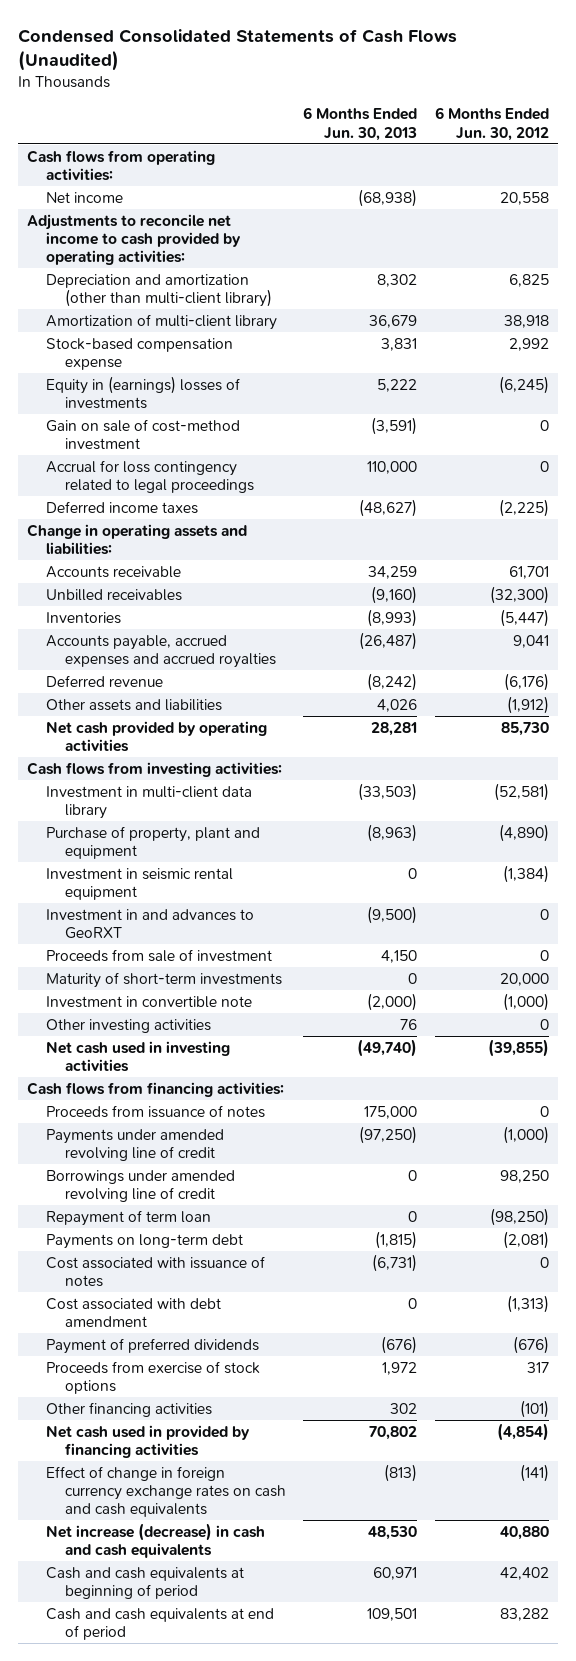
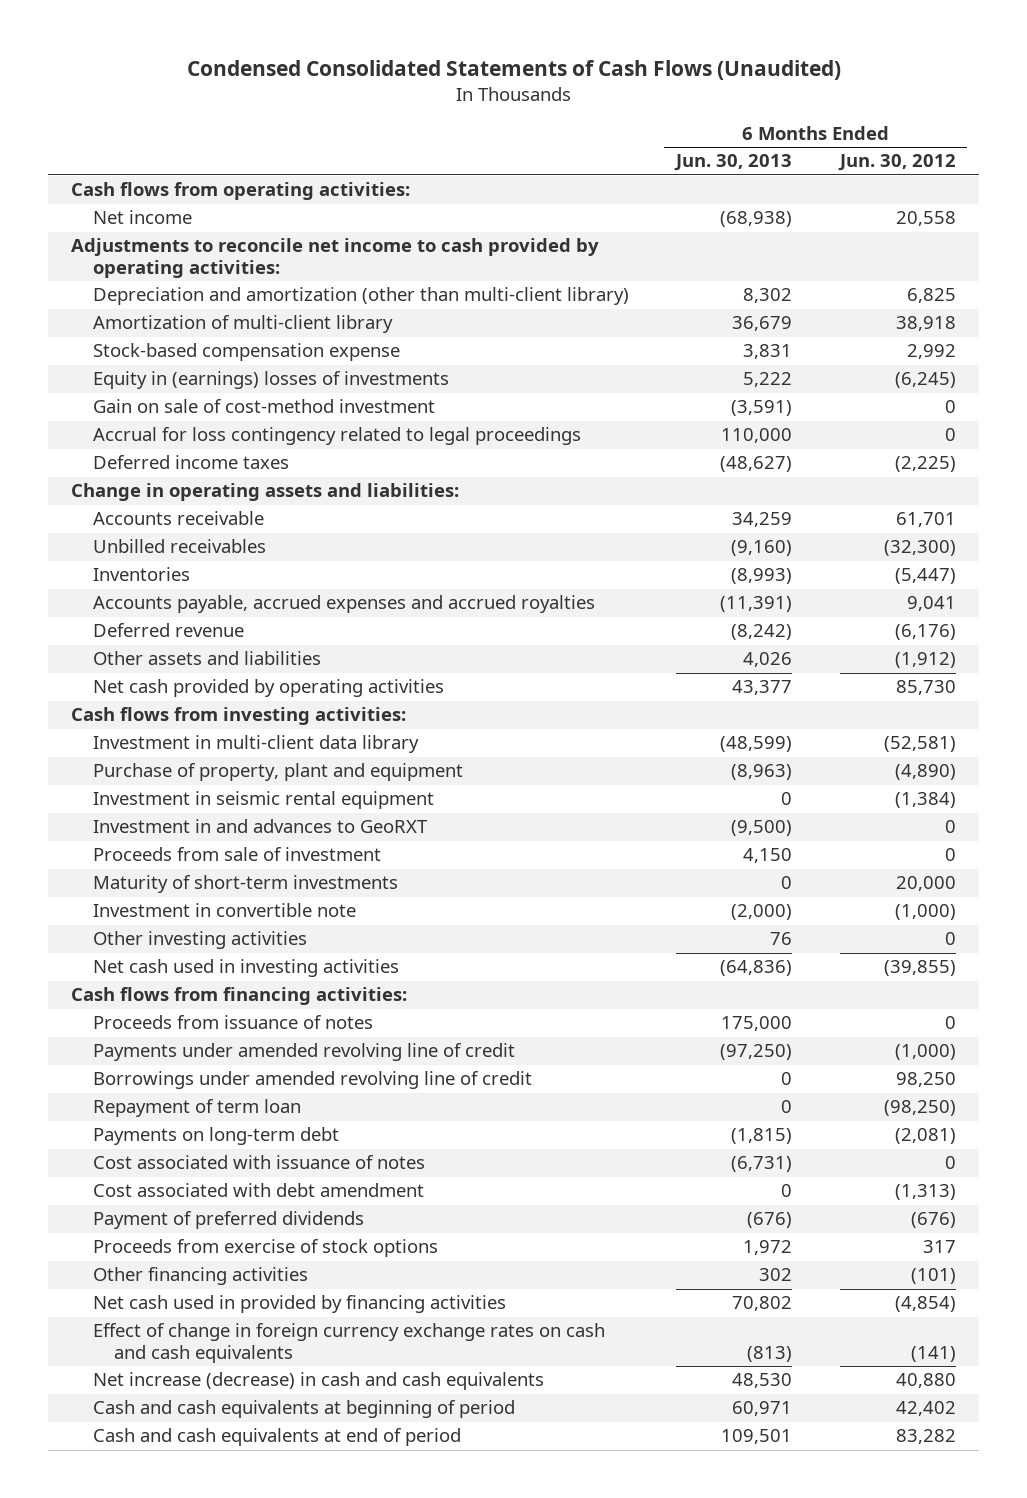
- Accounts payable, accrued expenses and accrued royalties | (26,487) | 9,041
+ Accounts payable, accrued expenses and accrued royalties | (11,391) | 9,041
- Net cash provided by operating activities | 28,281 | 85,730
+ Net cash provided by operating activities | 43,377 | 85,730
- Investment in multi-client data library | (33,503) | (52,581)
+ Investment in multi-client data library | (48,599) | (52,581)
- Net cash used in investing activities | (49,740) | (39,855)
+ Net cash used in investing activities | (64,836) | (39,855)

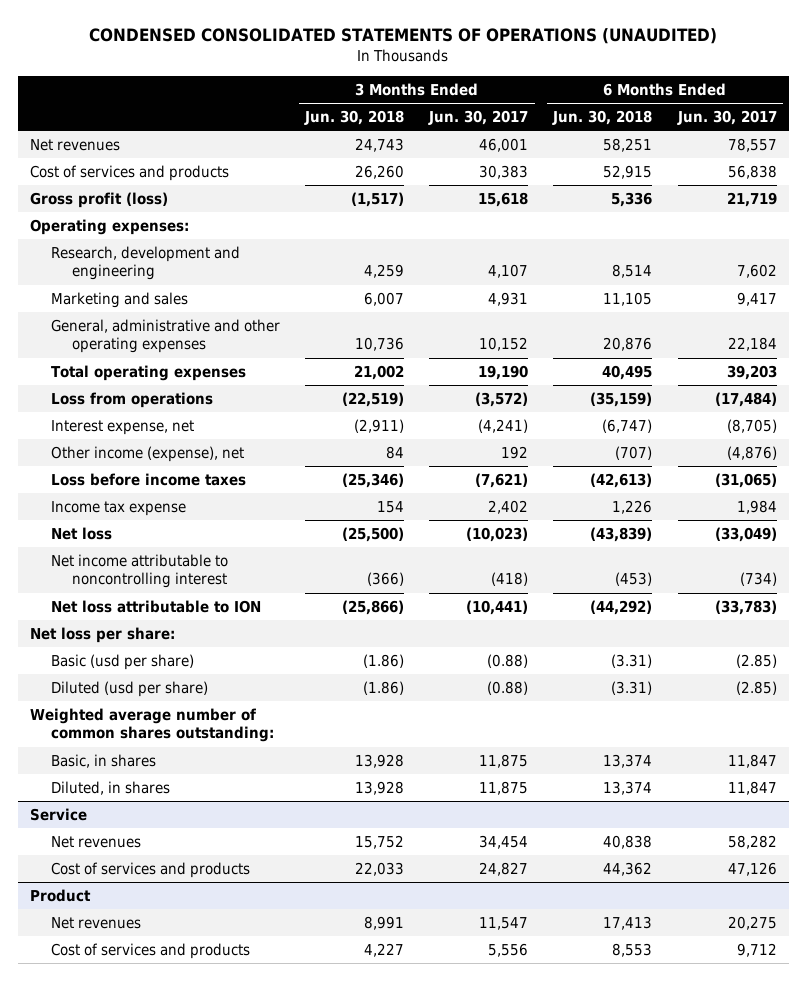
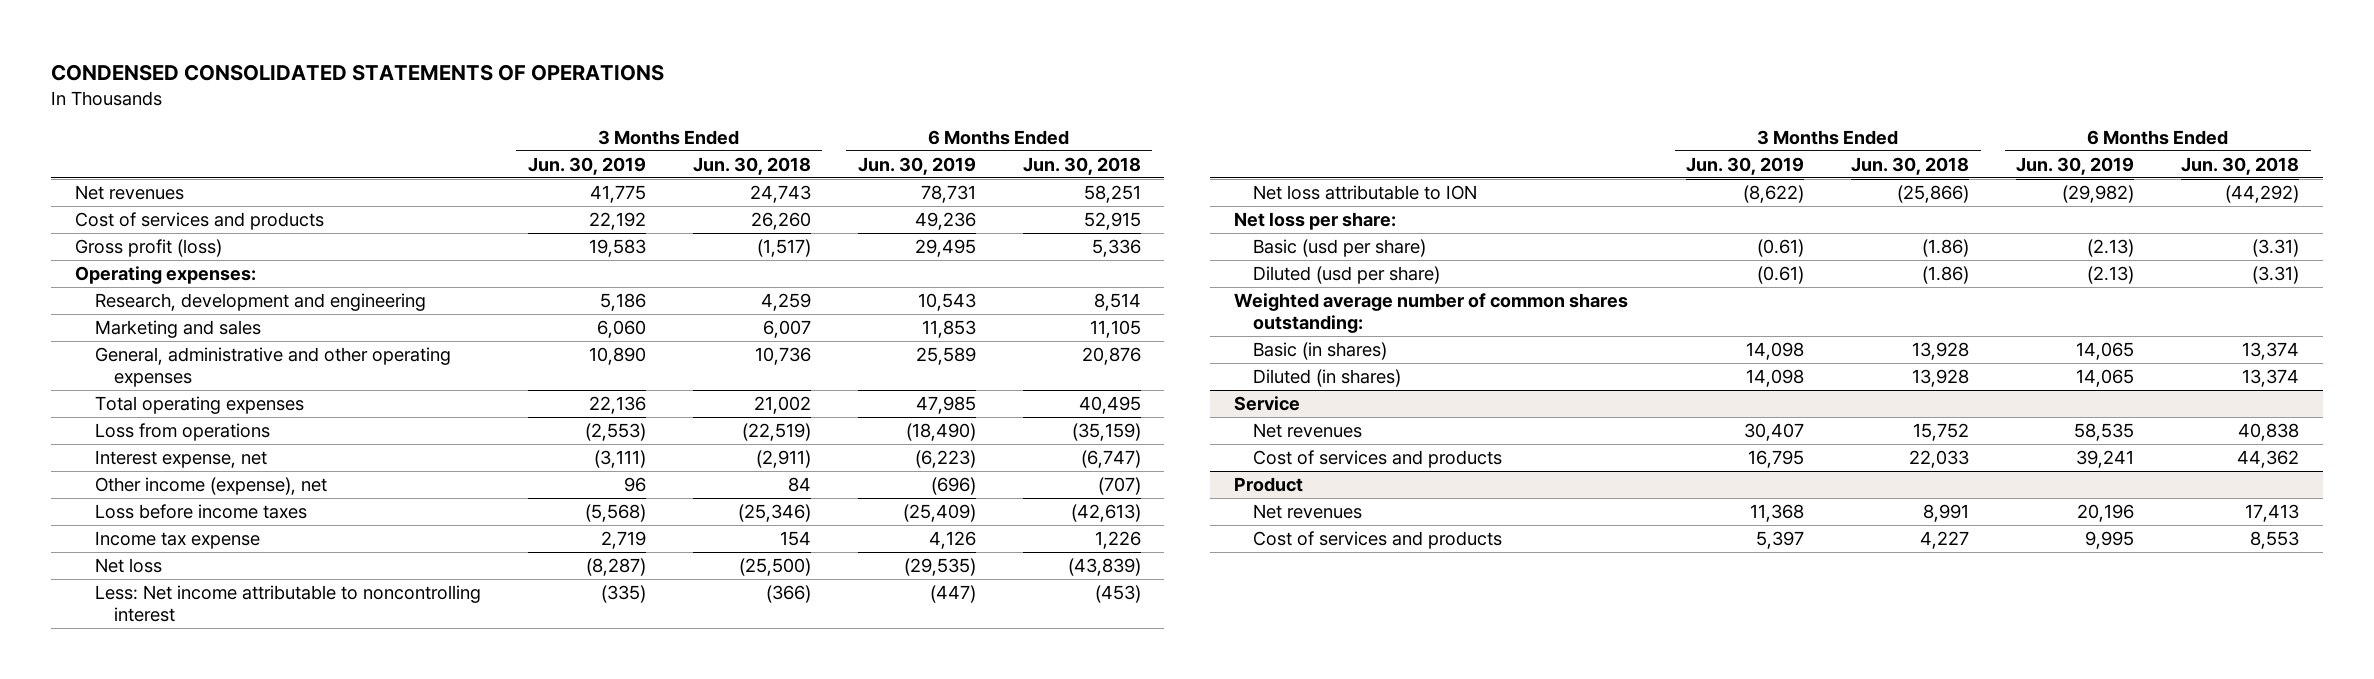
- CONDENSED CONSOLIDATED STATEMENTS OF OPERATIONS (UNAUDITED)
+ CONDENSED CONSOLIDATED STATEMENTS OF OPERATIONS
- | 3 Months Ended Jun. 30, 2018 | 3 Months Ended Jun. 30, 2017 | 6 Months Ended Jun. 30, 2018 | 6 Months Ended Jun. 30, 2017
+ | 3 Months Ended Jun. 30, 2019 | 3 Months Ended Jun. 30, 2018 | 6 Months Ended Jun. 30, 2019 | 6 Months Ended Jun. 30, 2018
- Net income attributable to noncontrolling interest | (366) | (418) | (453) | (734)
+ Less: Net income attributable to noncontrolling interest | (335) | (366) | (447) | (453)
- Basic, in shares | 13,928 | 11,875 | 13,374 | 11,847
- Diluted, in shares | 13,928 | 11,875 | 13,374 | 11,847
+ Basic (in shares) | 14,098 | 13,928 | 14,065 | 13,374
+ Diluted (in shares) | 14,098 | 13,928 | 14,065 | 13,374

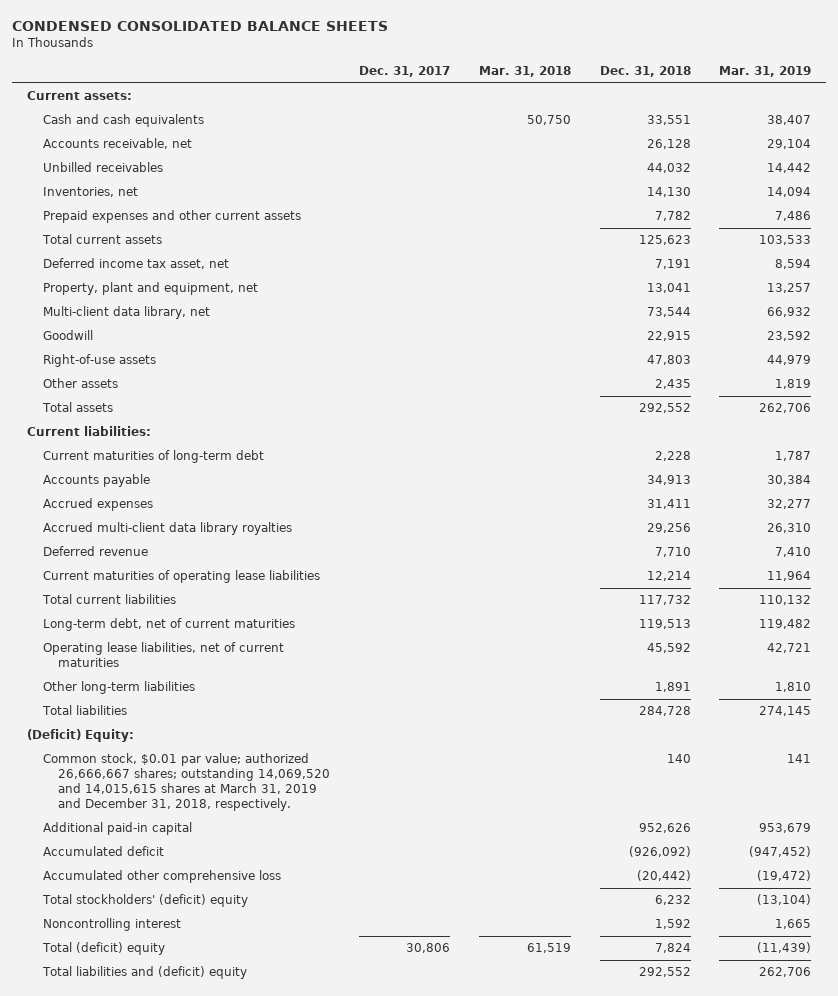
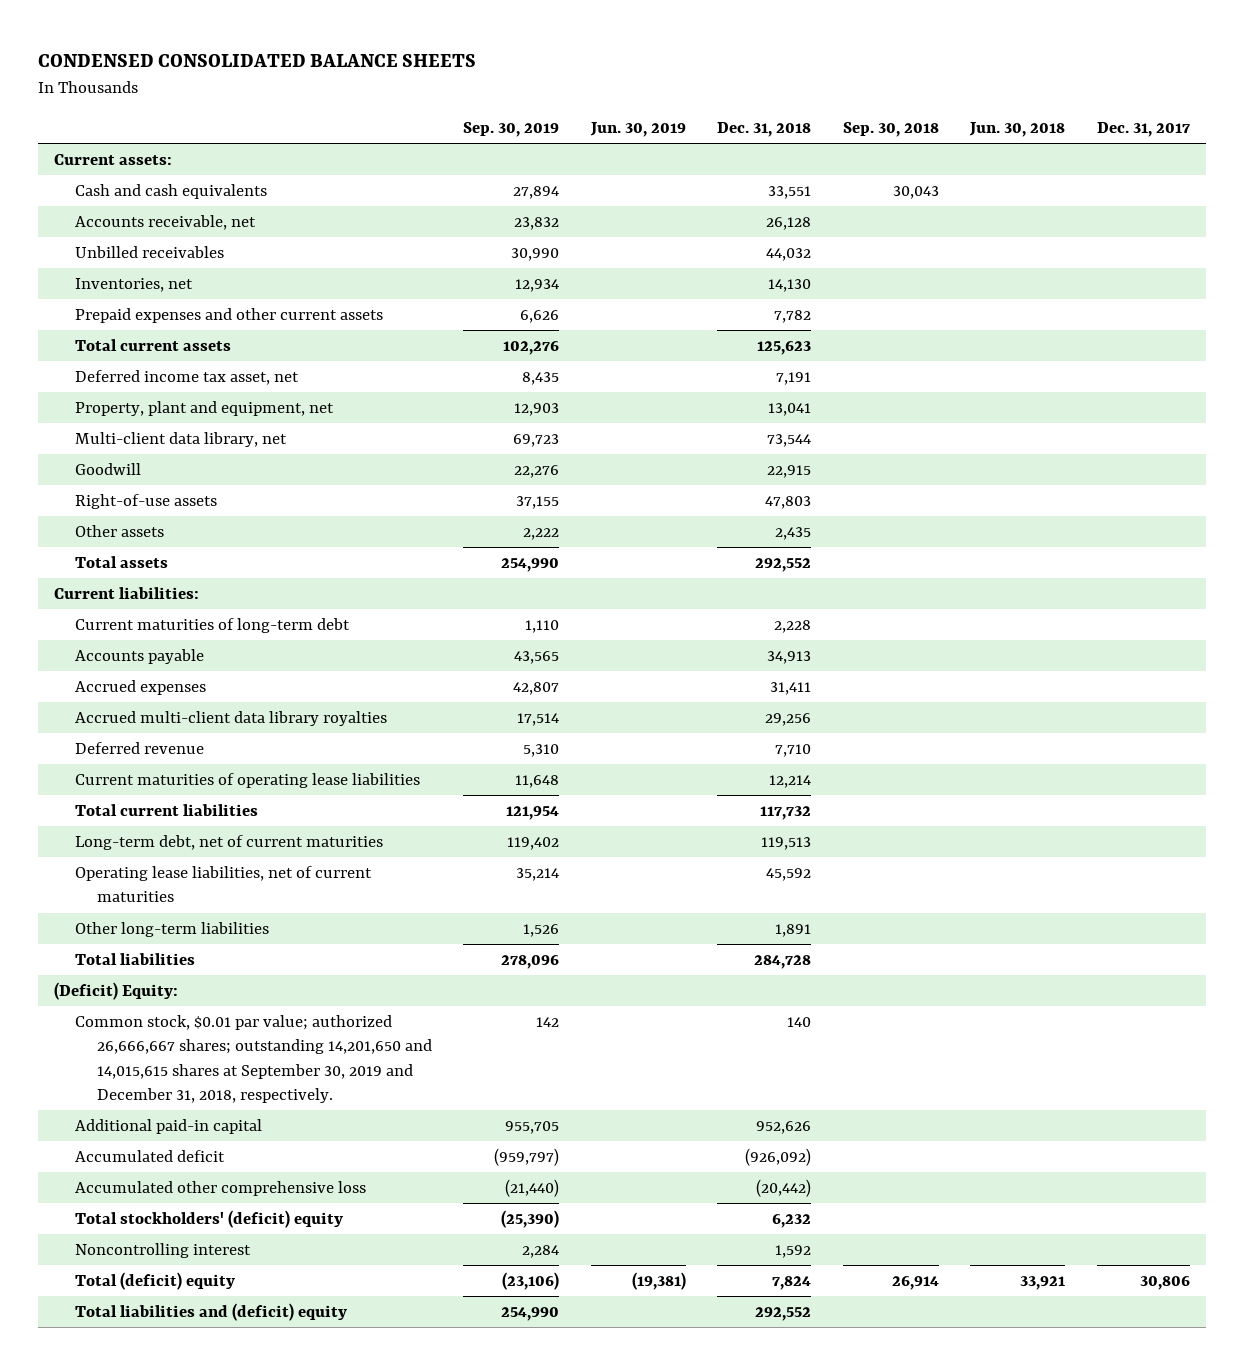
- | Dec. 31, 2017 | Mar. 31, 2018 | Dec. 31, 2018 | Mar. 31, 2019
+ | Sep. 30, 2019 | Jun. 30, 2019 | Dec. 31, 2018 | Sep. 30, 2018 | Jun. 30, 2018 | Dec. 31, 2017
- Common stock, $0.01 par value; authorized 26,666,667 shares; outstanding 14,069,520 and 14,015,615 shares at March 31, 2019 and December 31, 2018, respectively. | | | 140 | 141
+ Common stock, $0.01 par value; authorized 26,666,667 shares; outstanding 14,201,650 and 14,015,615 shares at September 30, 2019 and December 31, 2018, respectively. | 142 | | 140 | | |

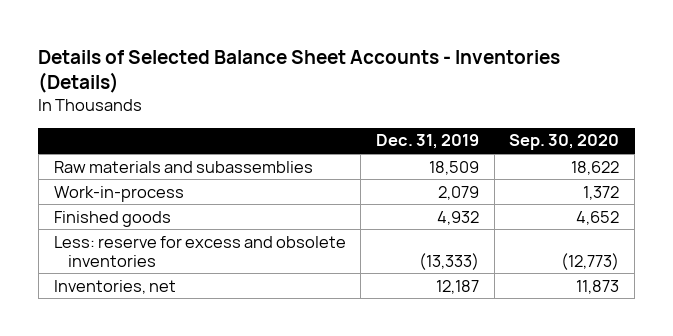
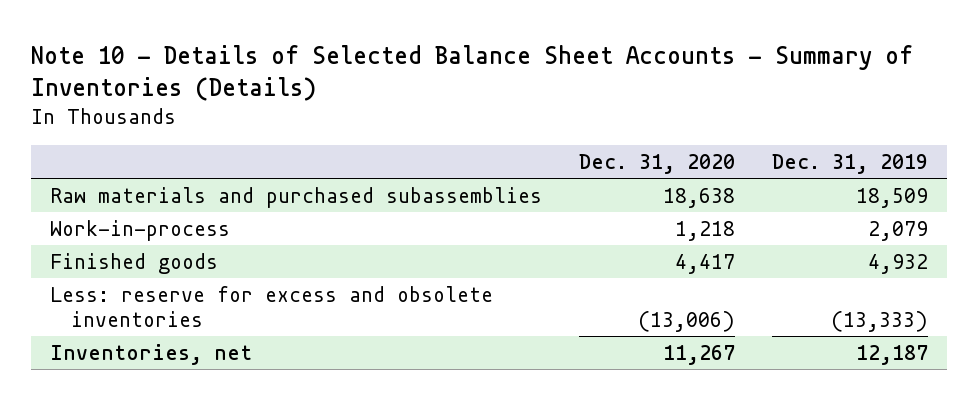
- Details of Selected Balance Sheet Accounts - Inventories (Details)
+ Note 10 - Details of Selected Balance Sheet Accounts - Summary of Inventories (Details)
- | Dec. 31, 2019 | Sep. 30, 2020
+ | Dec. 31, 2020 | Dec. 31, 2019
- Raw materials and subassemblies | 18,509 | 18,622
+ Raw materials and purchased subassemblies | 18,638 | 18,509

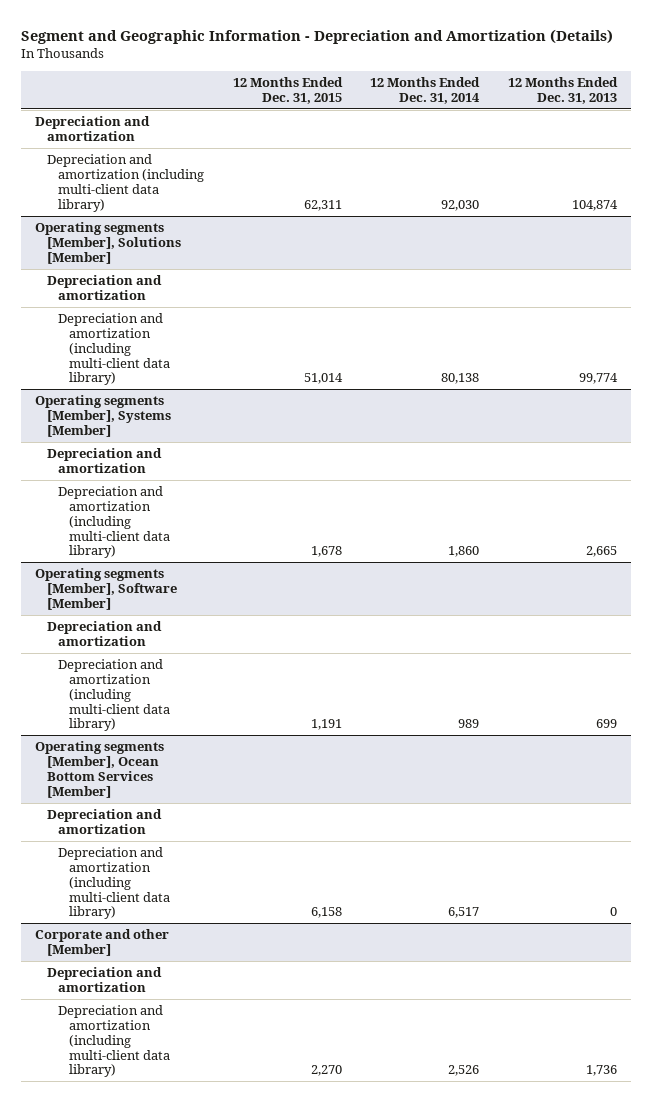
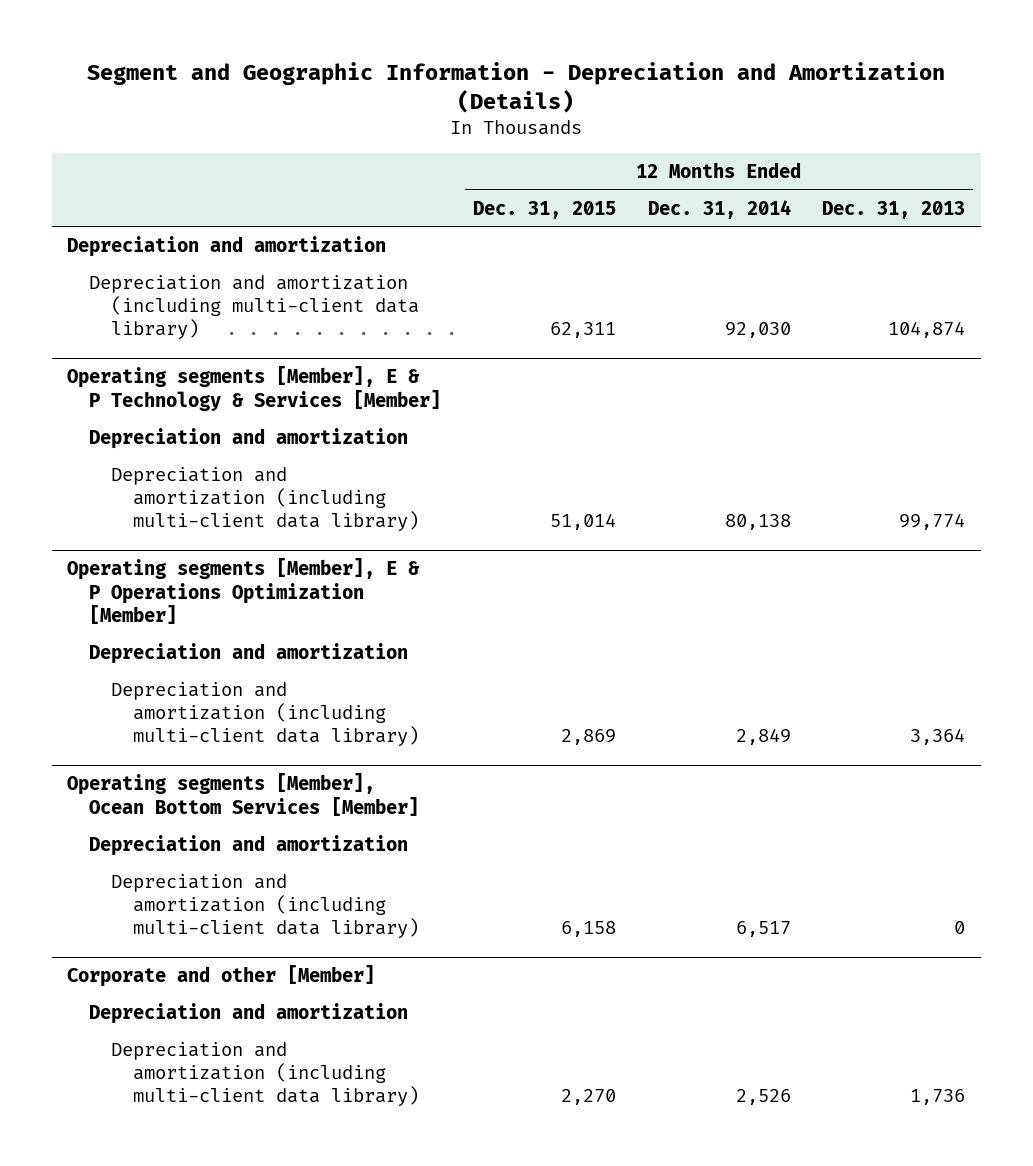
- Operating segments [Member], Solutions [Member]
+ Operating segments [Member], E & P Technology & Services [Member]
- Operating segments [Member], Systems [Member]
- Depreciation and amortization
- Depreciation and amortization (including multi-client data library) | 1,678 | 1,860 | 2,665
- Operating segments [Member], Software [Member]
+ Operating segments [Member], E & P Operations Optimization [Member]
- Depreciation and amortization (including multi-client data library) | 1,191 | 989 | 699
+ Depreciation and amortization (including multi-client data library) | 2,869 | 2,849 | 3,364

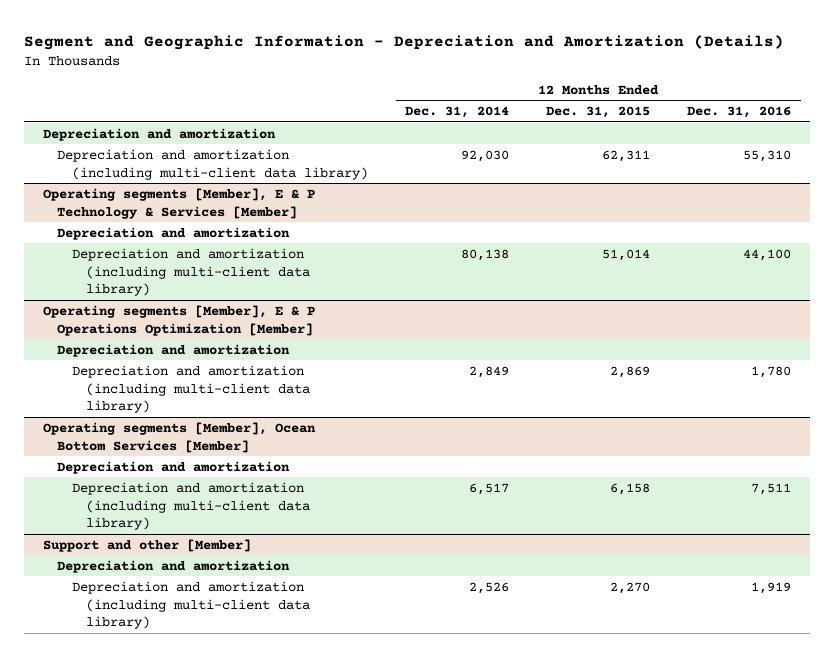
- | 12 Months Ended Dec. 31, 2015 | 12 Months Ended Dec. 31, 2014 | 12 Months Ended Dec. 31, 2013
+ | 12 Months Ended Dec. 31, 2014 | 12 Months Ended Dec. 31, 2015 | 12 Months Ended Dec. 31, 2016
- Corporate and other [Member]
+ Support and other [Member]

